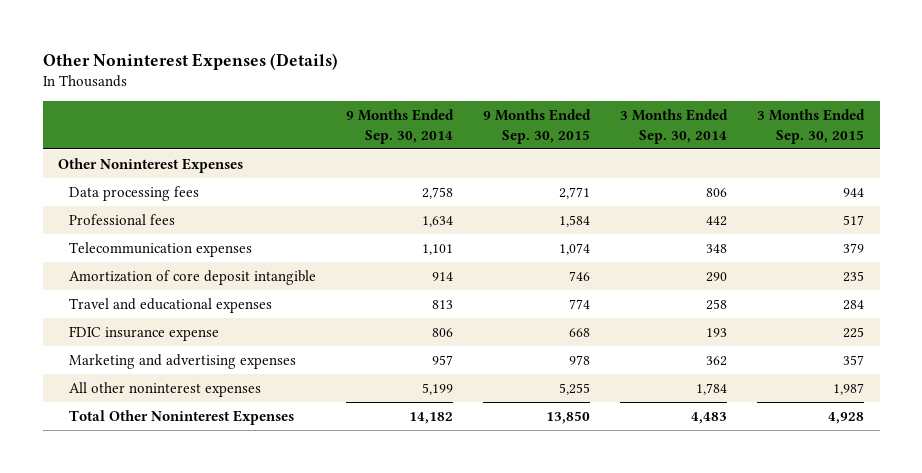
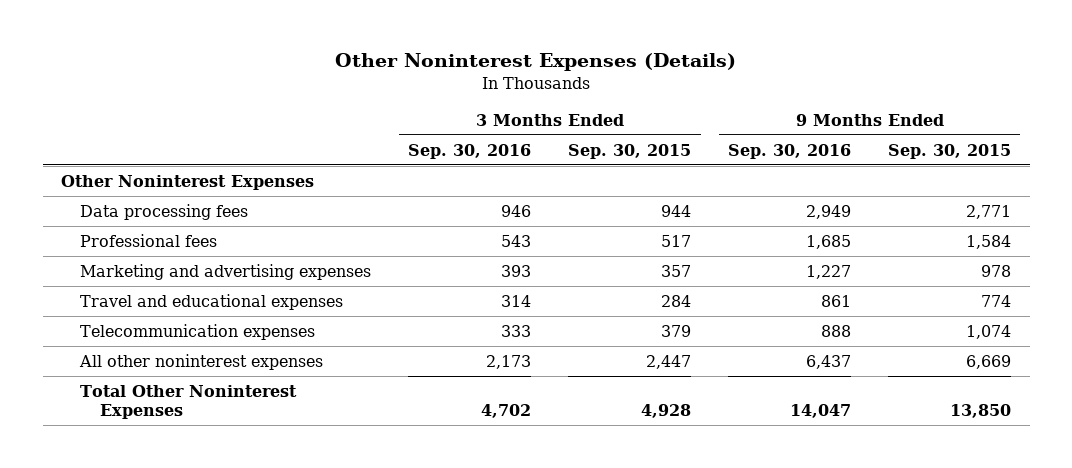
- | 9 Months Ended Sep. 30, 2014 | 9 Months Ended Sep. 30, 2015 | 3 Months Ended Sep. 30, 2014 | 3 Months Ended Sep. 30, 2015
+ | 3 Months Ended Sep. 30, 2016 | 3 Months Ended Sep. 30, 2015 | 9 Months Ended Sep. 30, 2016 | 9 Months Ended Sep. 30, 2015
- Amortization of core deposit intangible | 914 | 746 | 290 | 235
- FDIC insurance expense | 806 | 668 | 193 | 225
- All other noninterest expenses | 5,199 | 5,255 | 1,784 | 1,987
moved down: Travel and educational expenses | 314 | 284 | 861 | 774
moved down: Telecommunication expenses | 333 | 379 | 888 | 1,074
+ All other noninterest expenses | 2,173 | 2,447 | 6,437 | 6,669

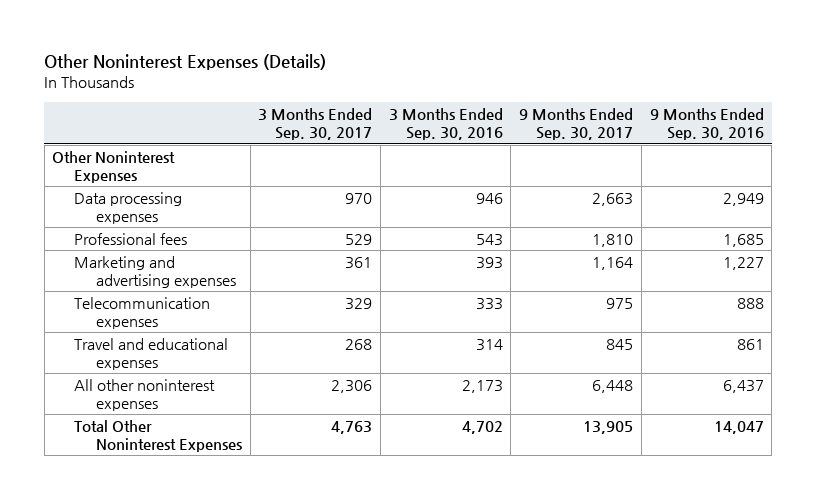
- | 3 Months Ended Sep. 30, 2016 | 3 Months Ended Sep. 30, 2015 | 9 Months Ended Sep. 30, 2016 | 9 Months Ended Sep. 30, 2015
+ | 3 Months Ended Sep. 30, 2017 | 3 Months Ended Sep. 30, 2016 | 9 Months Ended Sep. 30, 2017 | 9 Months Ended Sep. 30, 2016
- Data processing fees | 946 | 944 | 2,949 | 2,771
+ Data processing expenses | 970 | 946 | 2,663 | 2,949
moved down: Travel and educational expenses | 268 | 314 | 845 | 861

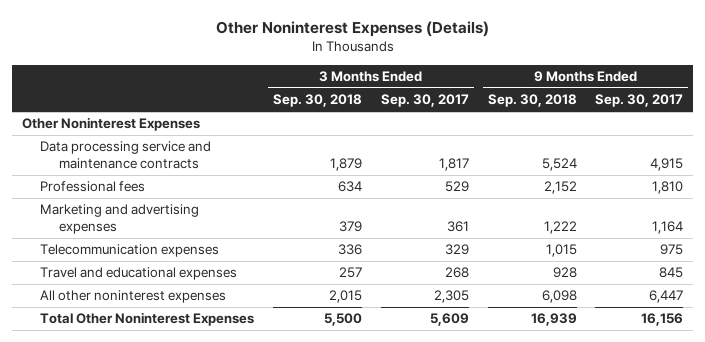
- | 3 Months Ended Sep. 30, 2017 | 3 Months Ended Sep. 30, 2016 | 9 Months Ended Sep. 30, 2017 | 9 Months Ended Sep. 30, 2016
+ | 3 Months Ended Sep. 30, 2018 | 3 Months Ended Sep. 30, 2017 | 9 Months Ended Sep. 30, 2018 | 9 Months Ended Sep. 30, 2017
- Data processing expenses | 970 | 946 | 2,663 | 2,949
+ Data processing service and maintenance contracts | 1,879 | 1,817 | 5,524 | 4,915
- All other noninterest expenses | 2,306 | 2,173 | 6,448 | 6,437
- Total Other Noninterest Expenses | 4,763 | 4,702 | 13,905 | 14,047
+ All other noninterest expenses | 2,015 | 2,305 | 6,098 | 6,447
+ Total Other Noninterest Expenses | 5,500 | 5,609 | 16,939 | 16,156

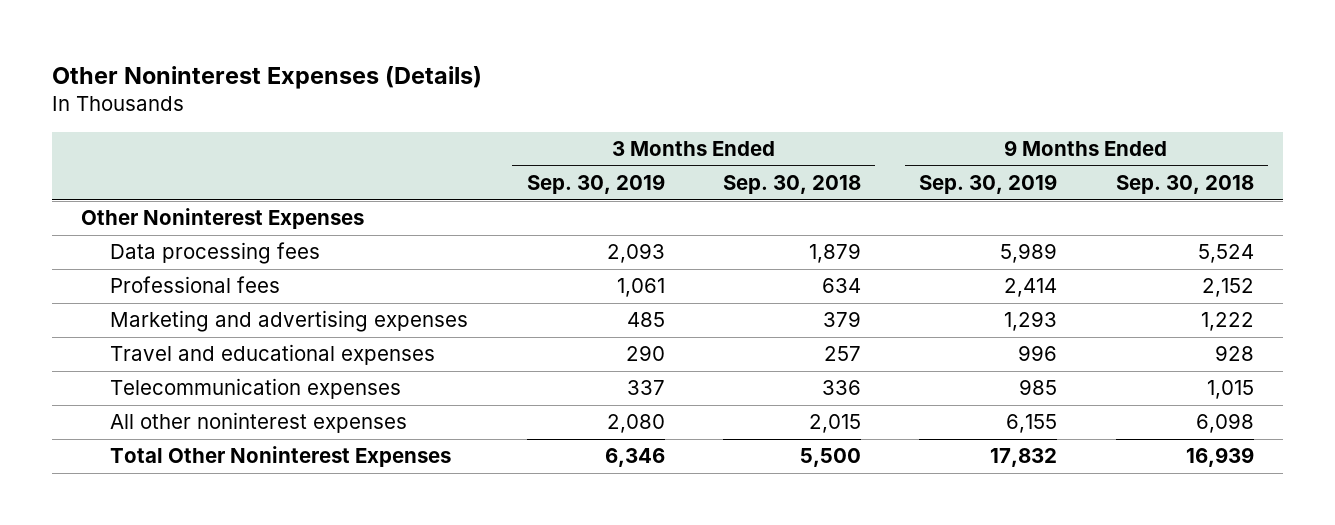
- | 3 Months Ended Sep. 30, 2018 | 3 Months Ended Sep. 30, 2017 | 9 Months Ended Sep. 30, 2018 | 9 Months Ended Sep. 30, 2017
+ | 3 Months Ended Sep. 30, 2019 | 3 Months Ended Sep. 30, 2018 | 9 Months Ended Sep. 30, 2019 | 9 Months Ended Sep. 30, 2018
- Data processing service and maintenance contracts | 1,879 | 1,817 | 5,524 | 4,915
+ Data processing fees | 2,093 | 1,879 | 5,989 | 5,524
moved down: Telecommunication expenses | 337 | 336 | 985 | 1,015

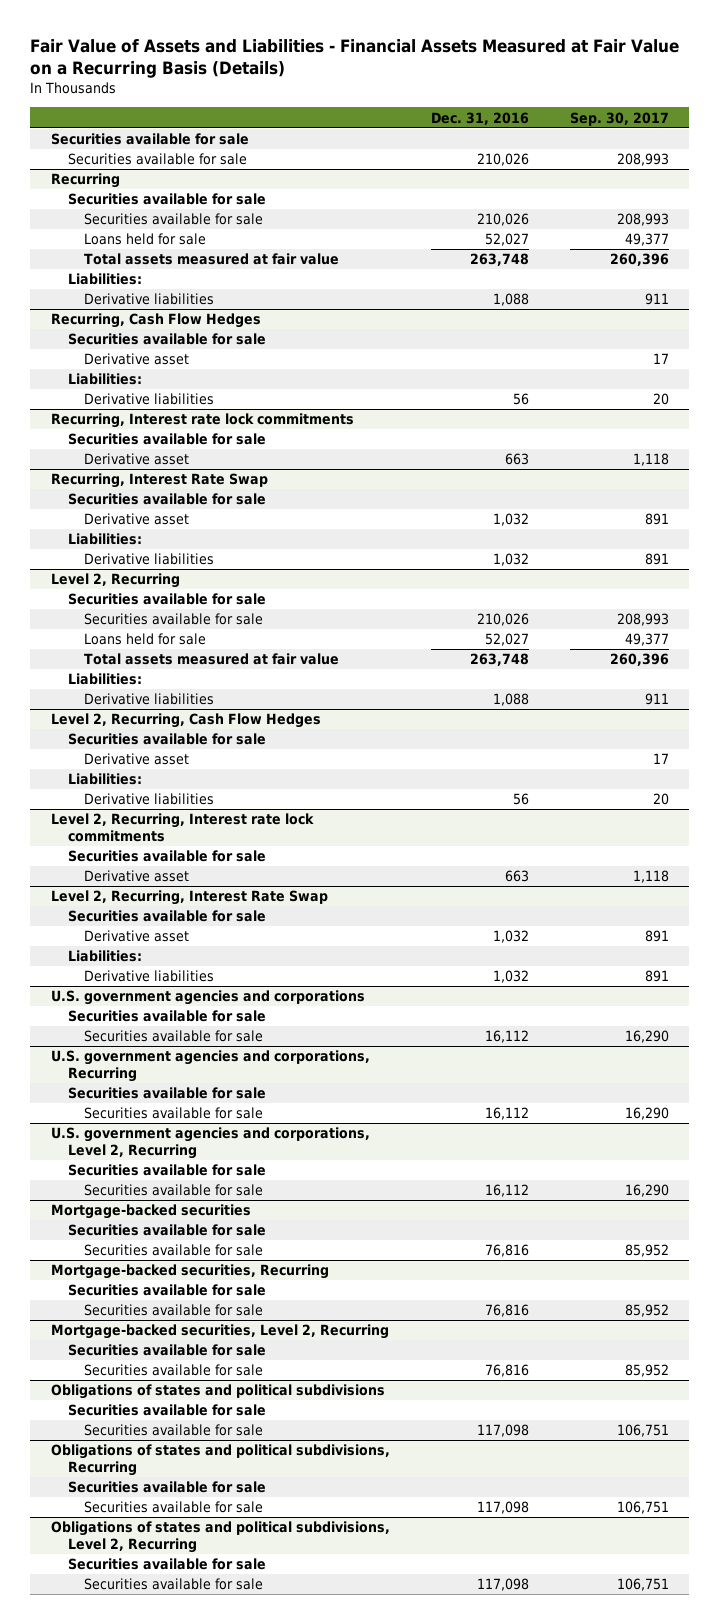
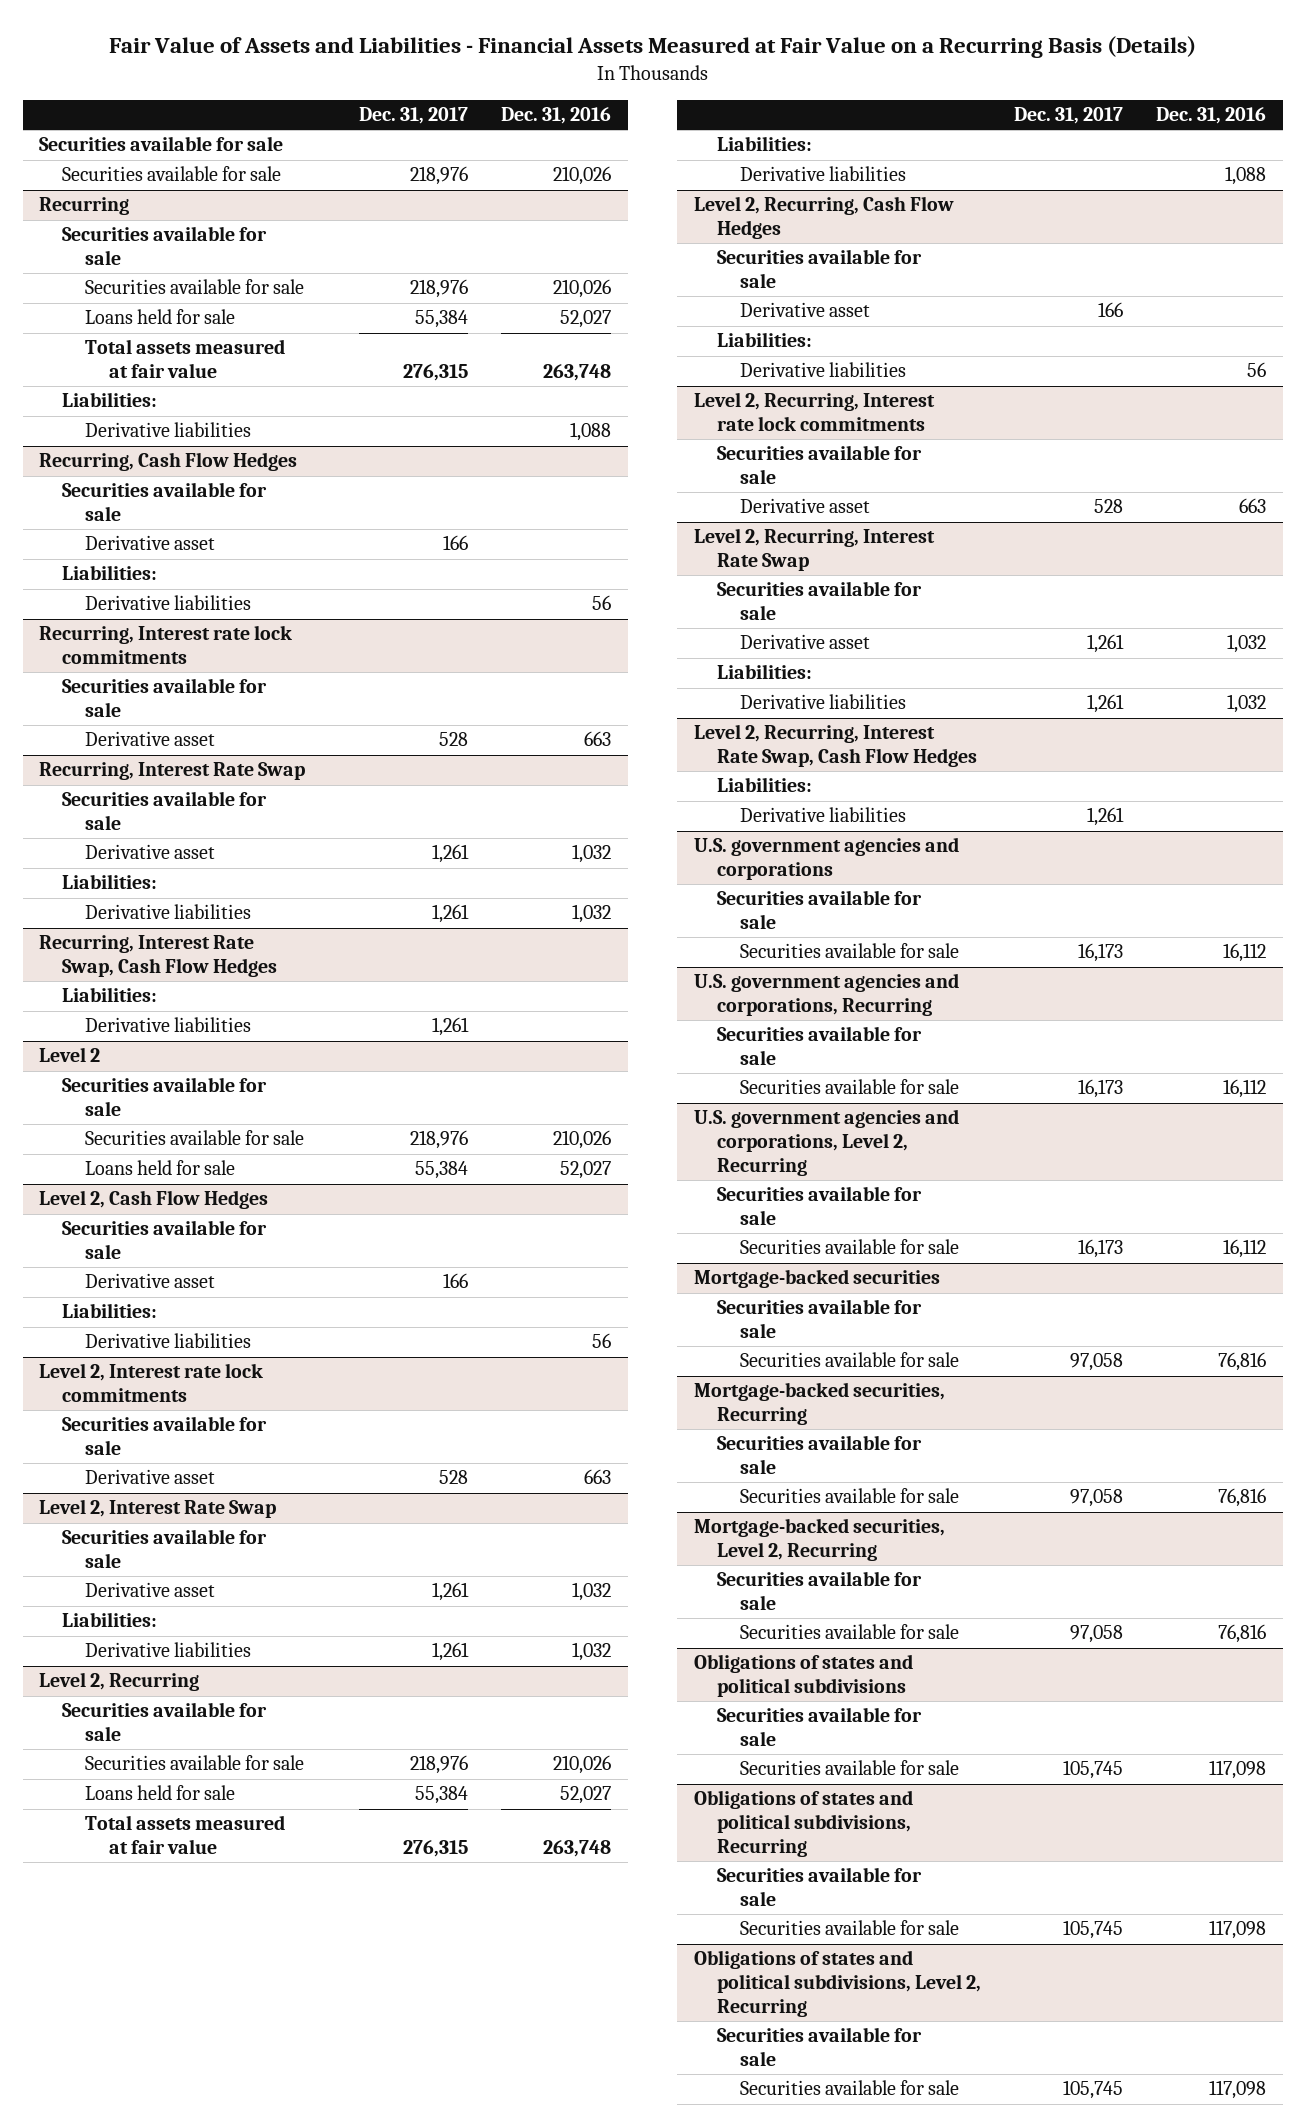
- | Dec. 31, 2016 | Sep. 30, 2017
+ | Dec. 31, 2017 | Dec. 31, 2016
+ Recurring, Interest Rate Swap, Cash Flow Hedges
+ Liabilities:
+ Derivative liabilities | 1,261 |
+ Level 2
+ Securities available for sale
+ Securities available for sale | 218,976 | 210,026
+ Loans held for sale | 55,384 | 52,027
+ Level 2, Cash Flow Hedges
+ Securities available for sale
+ Derivative asset | 166 |
+ Liabilities:
+ Derivative liabilities | | 56
+ Level 2, Interest rate lock commitments
+ Securities available for sale
+ Derivative asset | 528 | 663
+ Level 2, Interest Rate Swap
+ Securities available for sale
+ Derivative asset | 1,261 | 1,032
+ Liabilities:
+ Derivative liabilities | 1,261 | 1,032
+ Level 2, Recurring, Interest Rate Swap, Cash Flow Hedges
+ Liabilities:
+ Derivative liabilities | 1,261 |

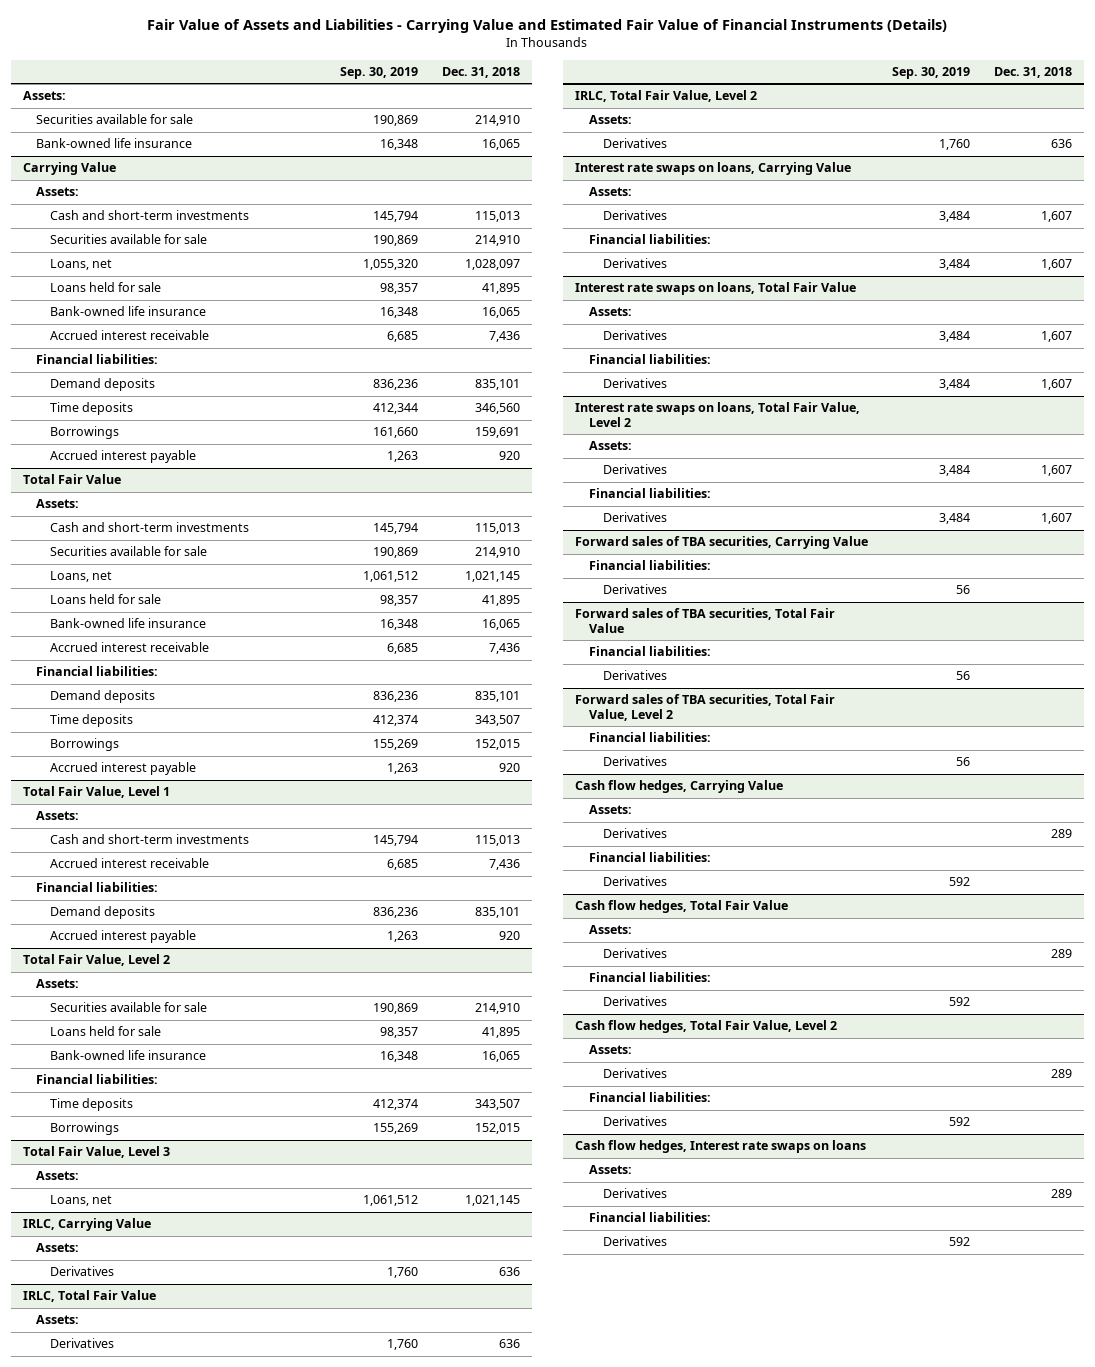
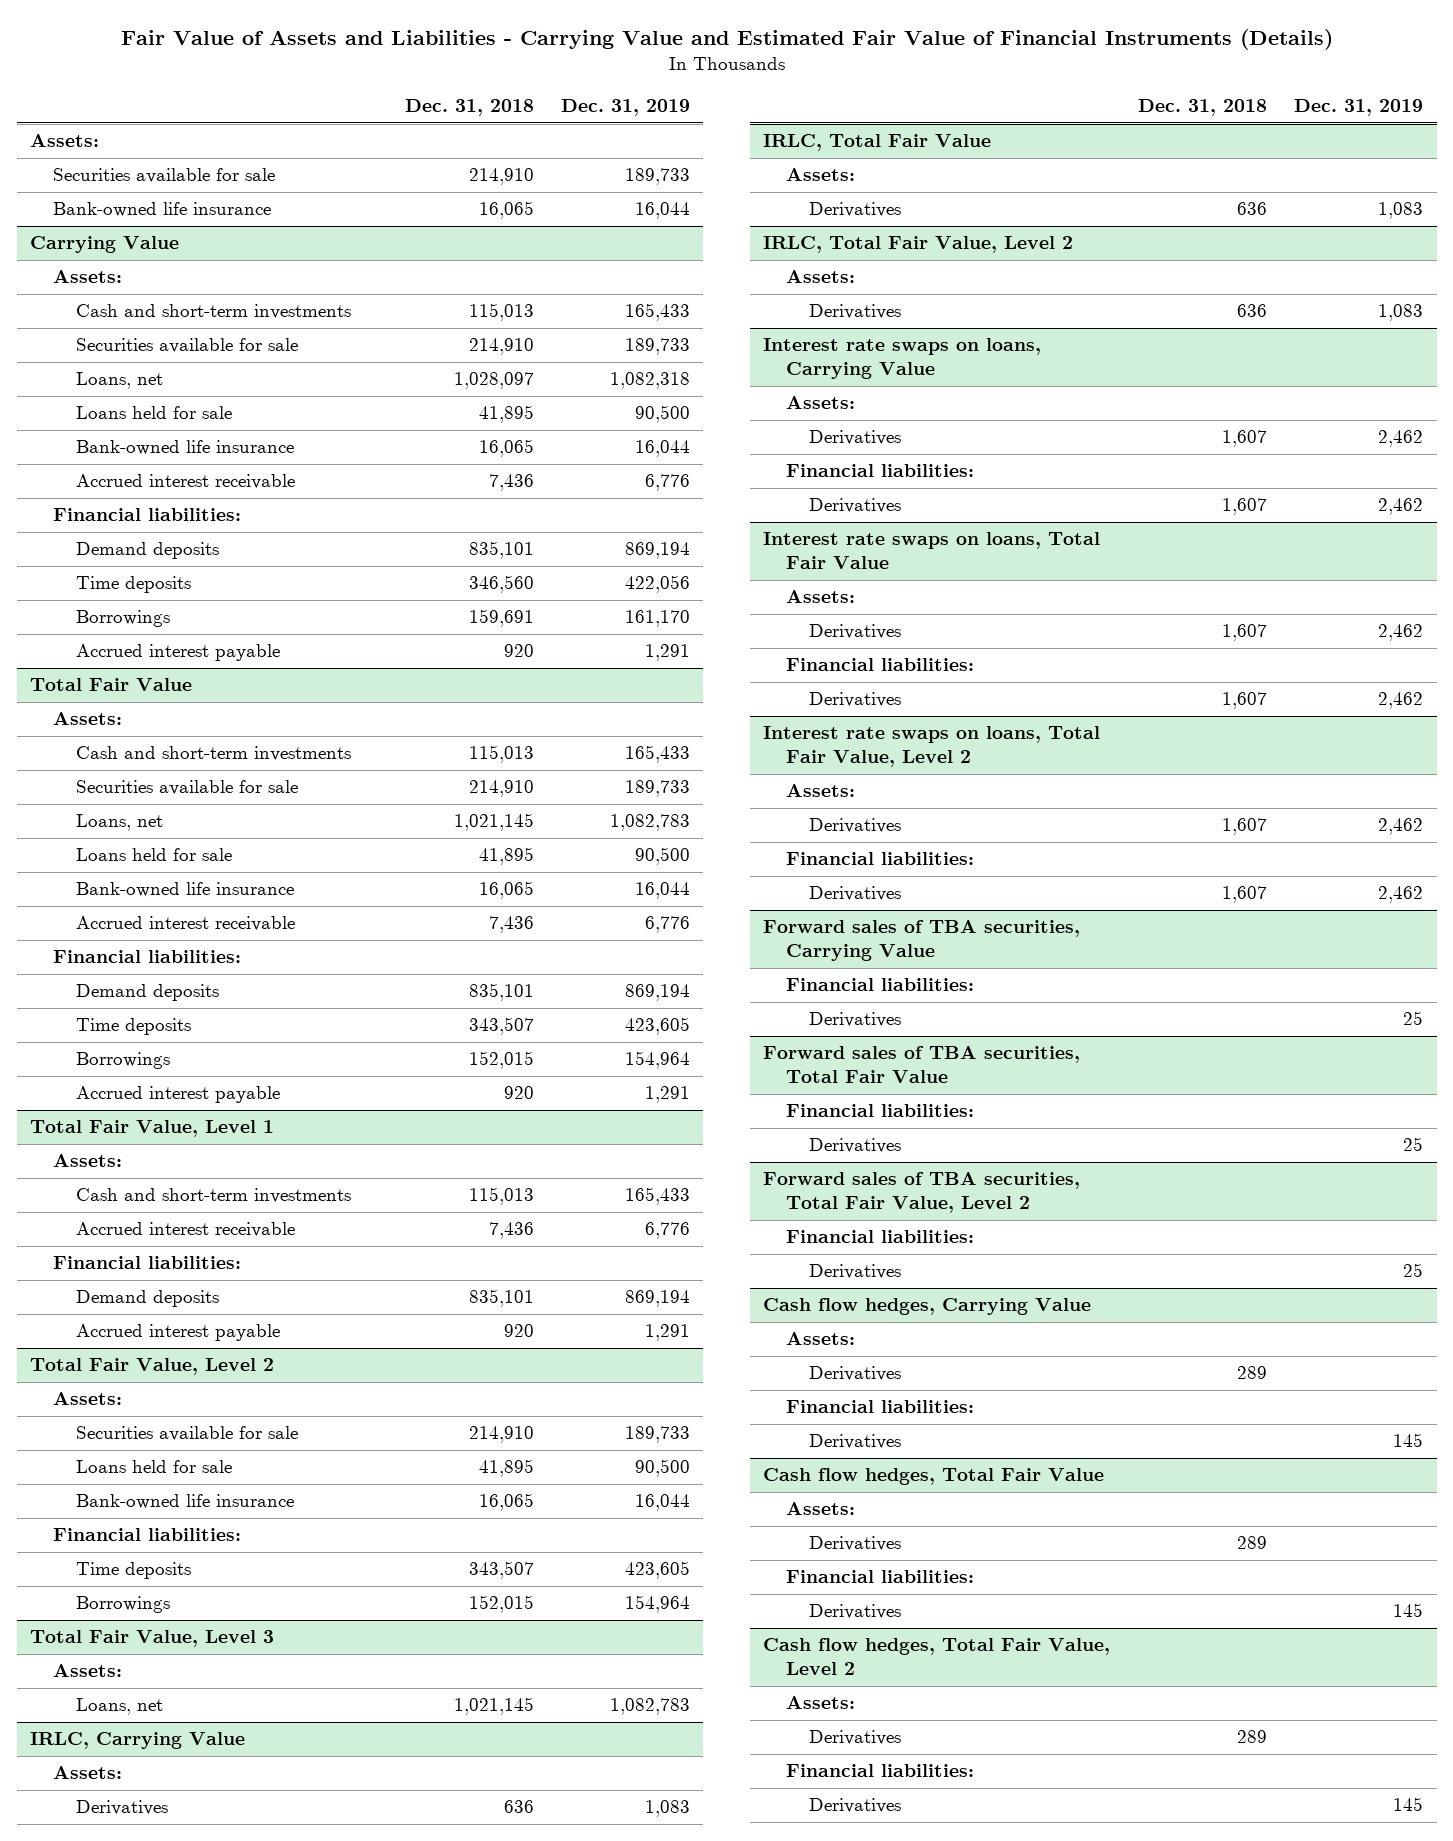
- | Sep. 30, 2019 | Dec. 31, 2018
+ | Dec. 31, 2018 | Dec. 31, 2019
- Cash flow hedges, Interest rate swaps on loans
- Assets:
- Derivatives | | 289
- Financial liabilities:
- Derivatives | 592 |

